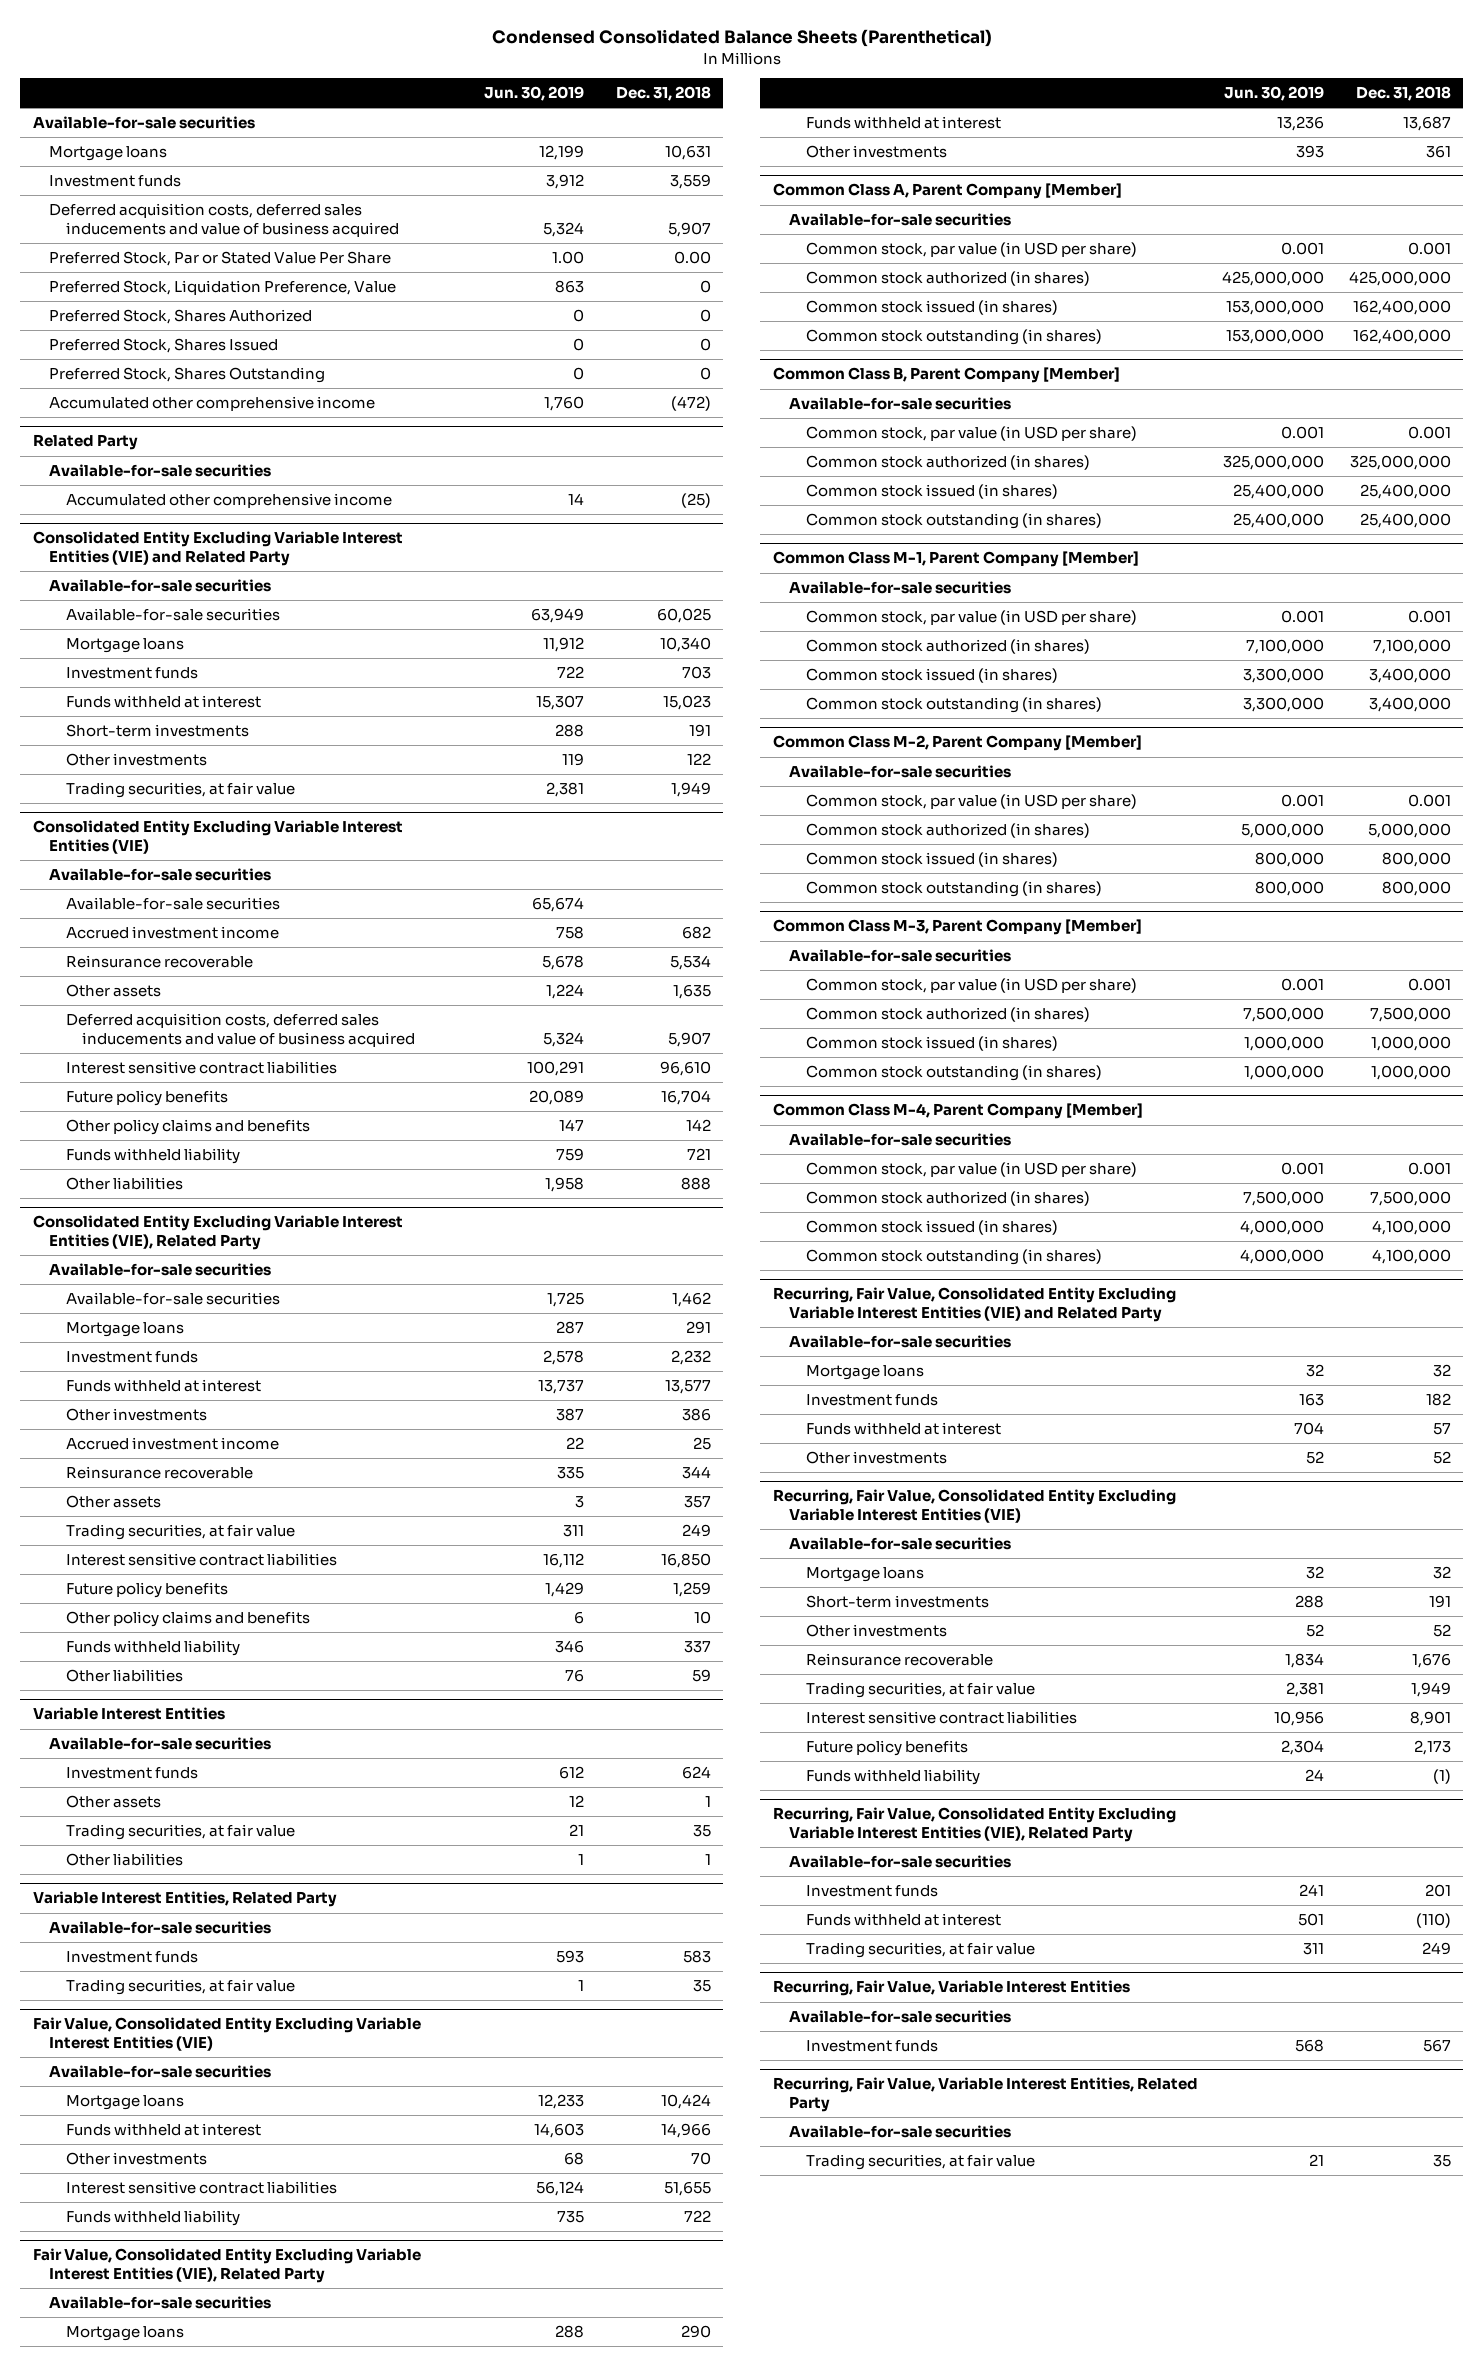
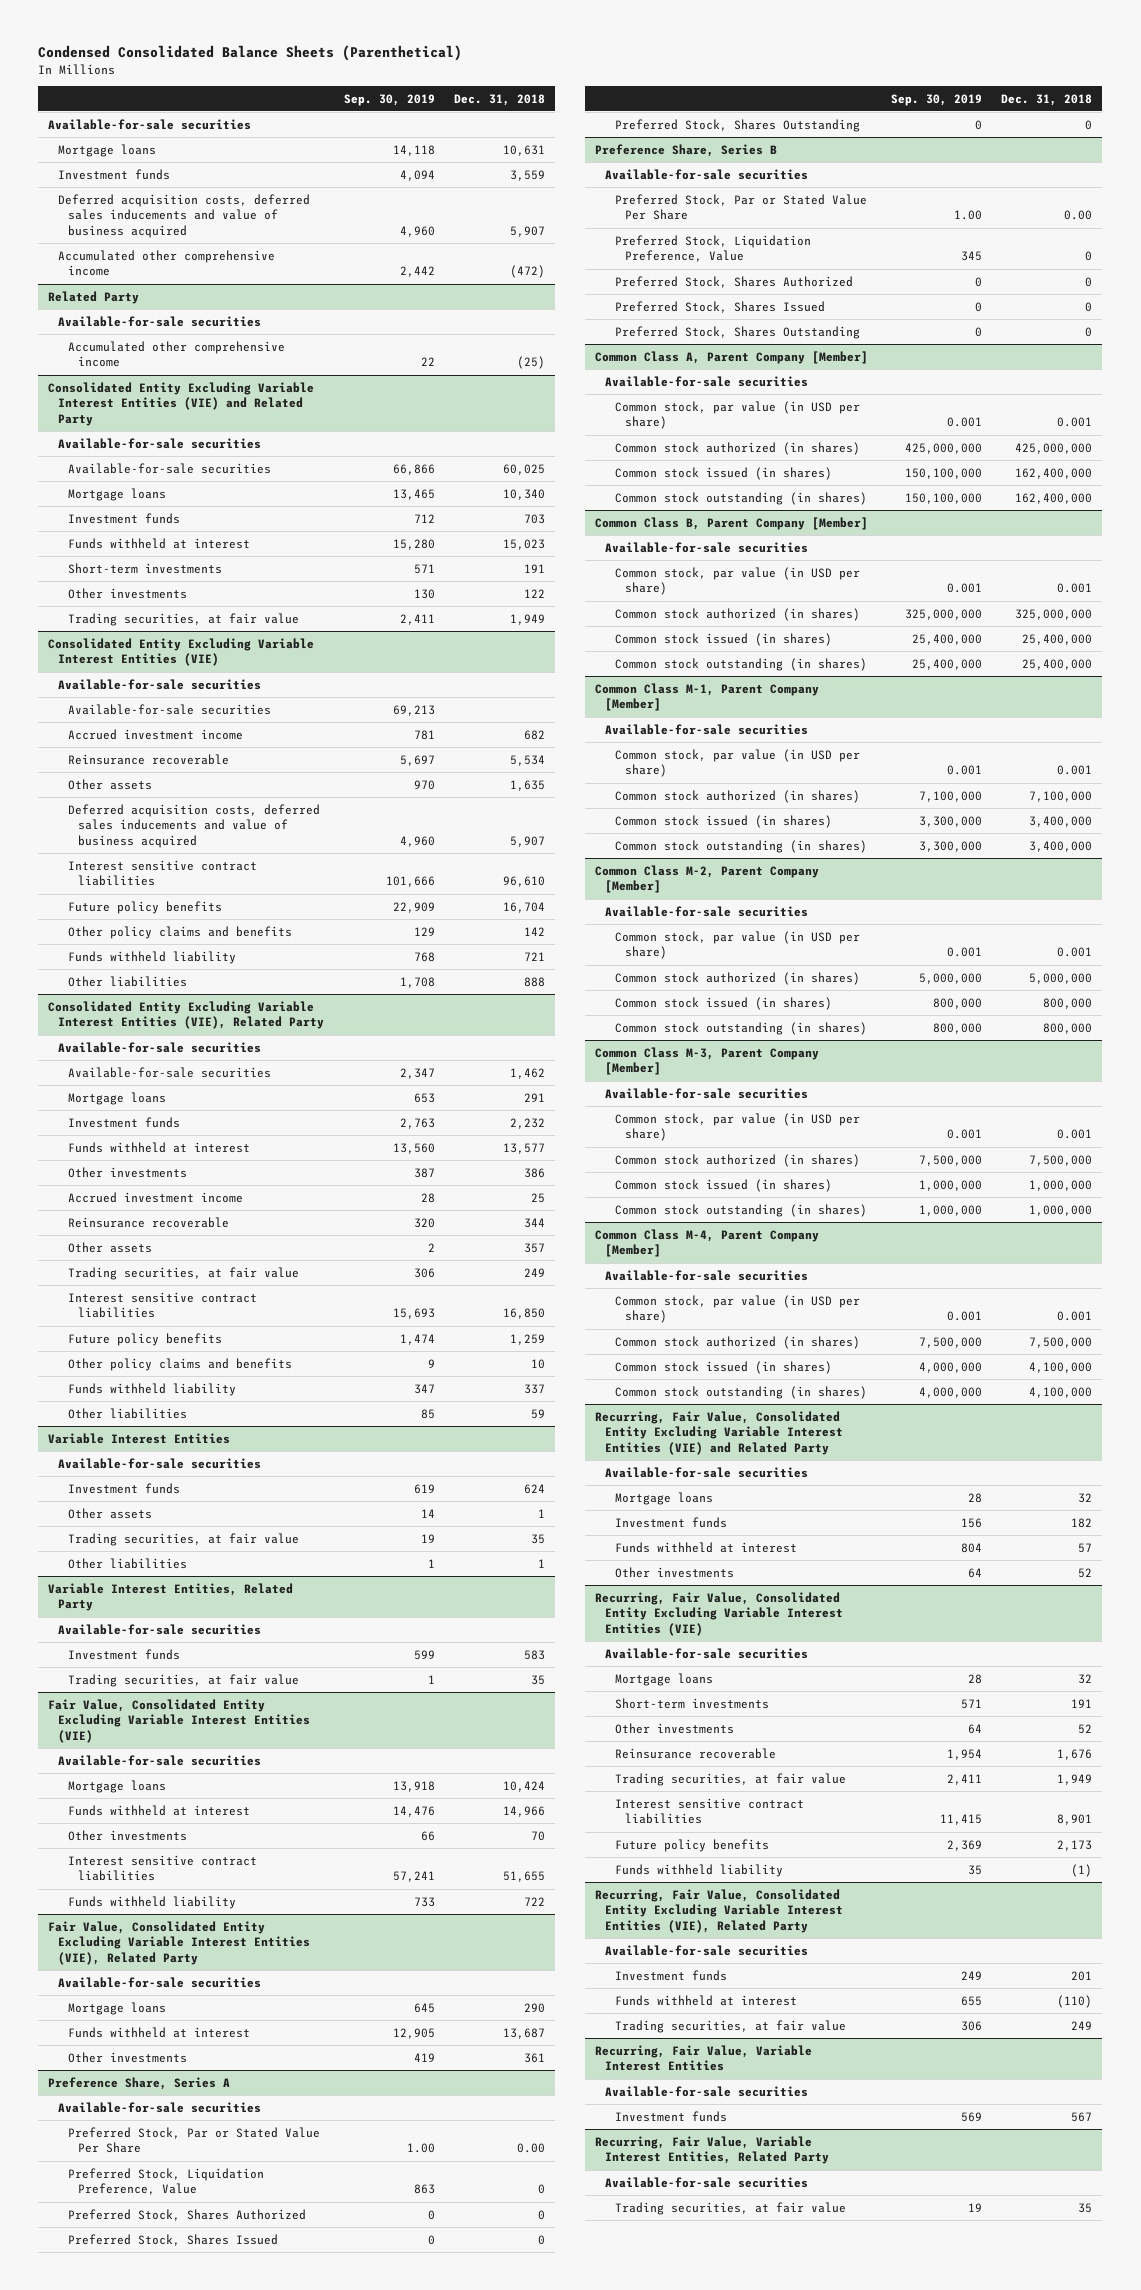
- | Jun. 30, 2019 | Dec. 31, 2018
+ | Sep. 30, 2019 | Dec. 31, 2018
- Preferred Stock, Par or Stated Value Per Share | 1.00 | 0.00
- Preferred Stock, Liquidation Preference, Value | 863 | 0
- Preferred Stock, Shares Authorized | 0 | 0
- Preferred Stock, Shares Issued | 0 | 0
- Preferred Stock, Shares Outstanding | 0 | 0
+ Preference Share, Series A
+ Available-for-sale securities
+ Preferred Stock, Par or Stated Value Per Share | 1.00 | 0.00
+ Preferred Stock, Liquidation Preference, Value | 863 | 0
+ Preferred Stock, Shares Authorized | 0 | 0
+ Preferred Stock, Shares Issued | 0 | 0
+ Preferred Stock, Shares Outstanding | 0 | 0
+ Preference Share, Series B
+ Available-for-sale securities
+ Preferred Stock, Par or Stated Value Per Share | 1.00 | 0.00
+ Preferred Stock, Liquidation Preference, Value | 345 | 0
+ Preferred Stock, Shares Authorized | 0 | 0
+ Preferred Stock, Shares Issued | 0 | 0
+ Preferred Stock, Shares Outstanding | 0 | 0

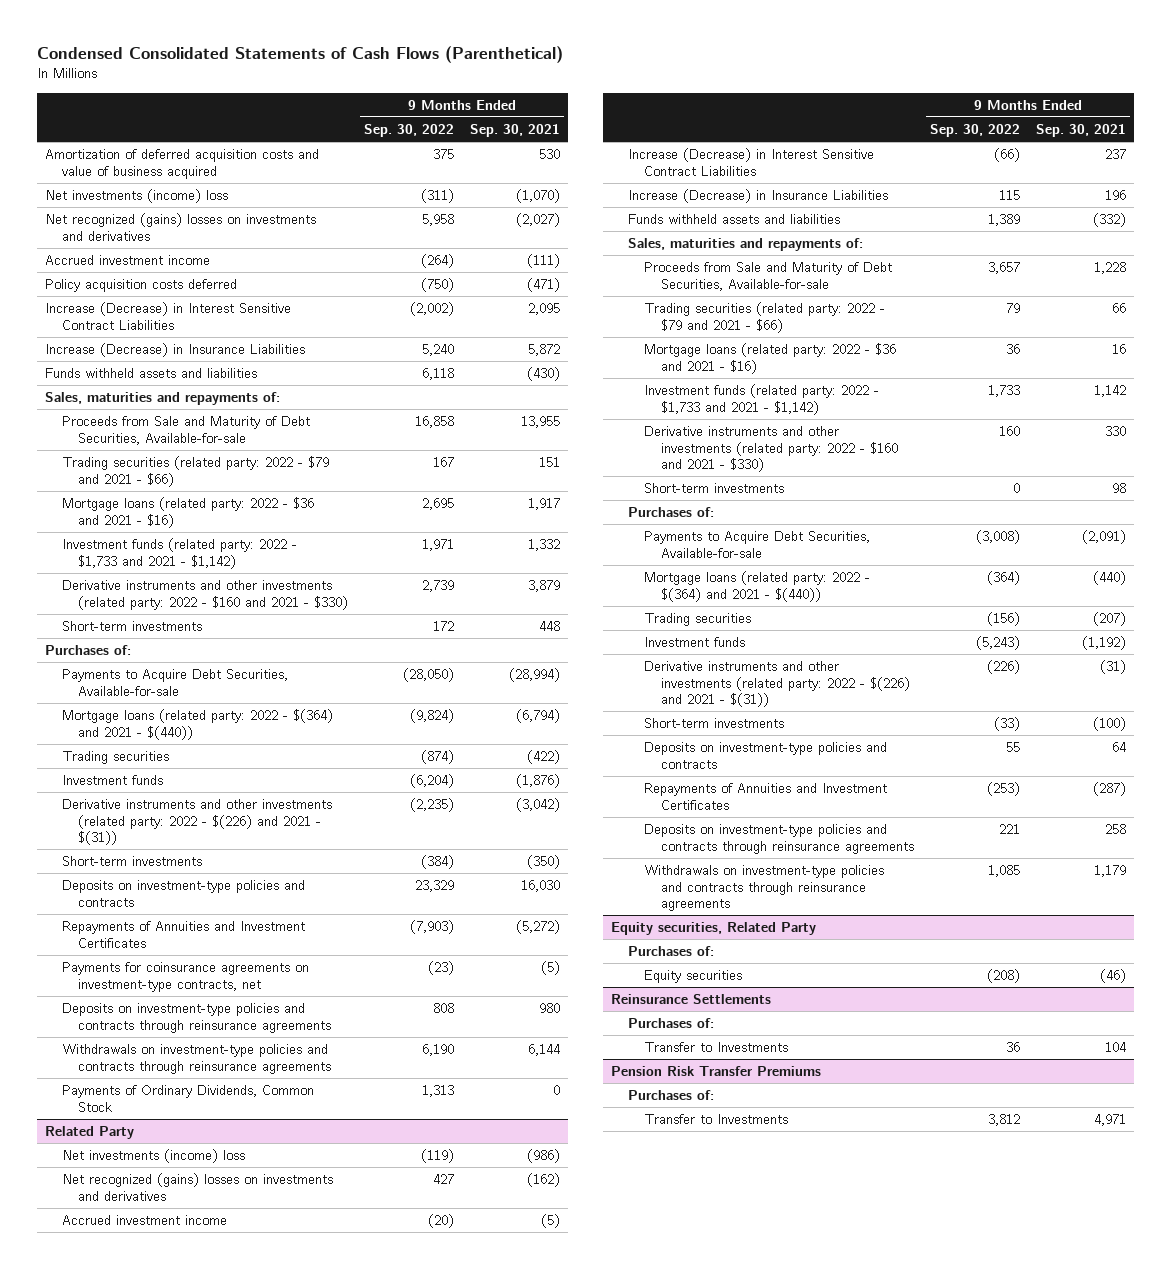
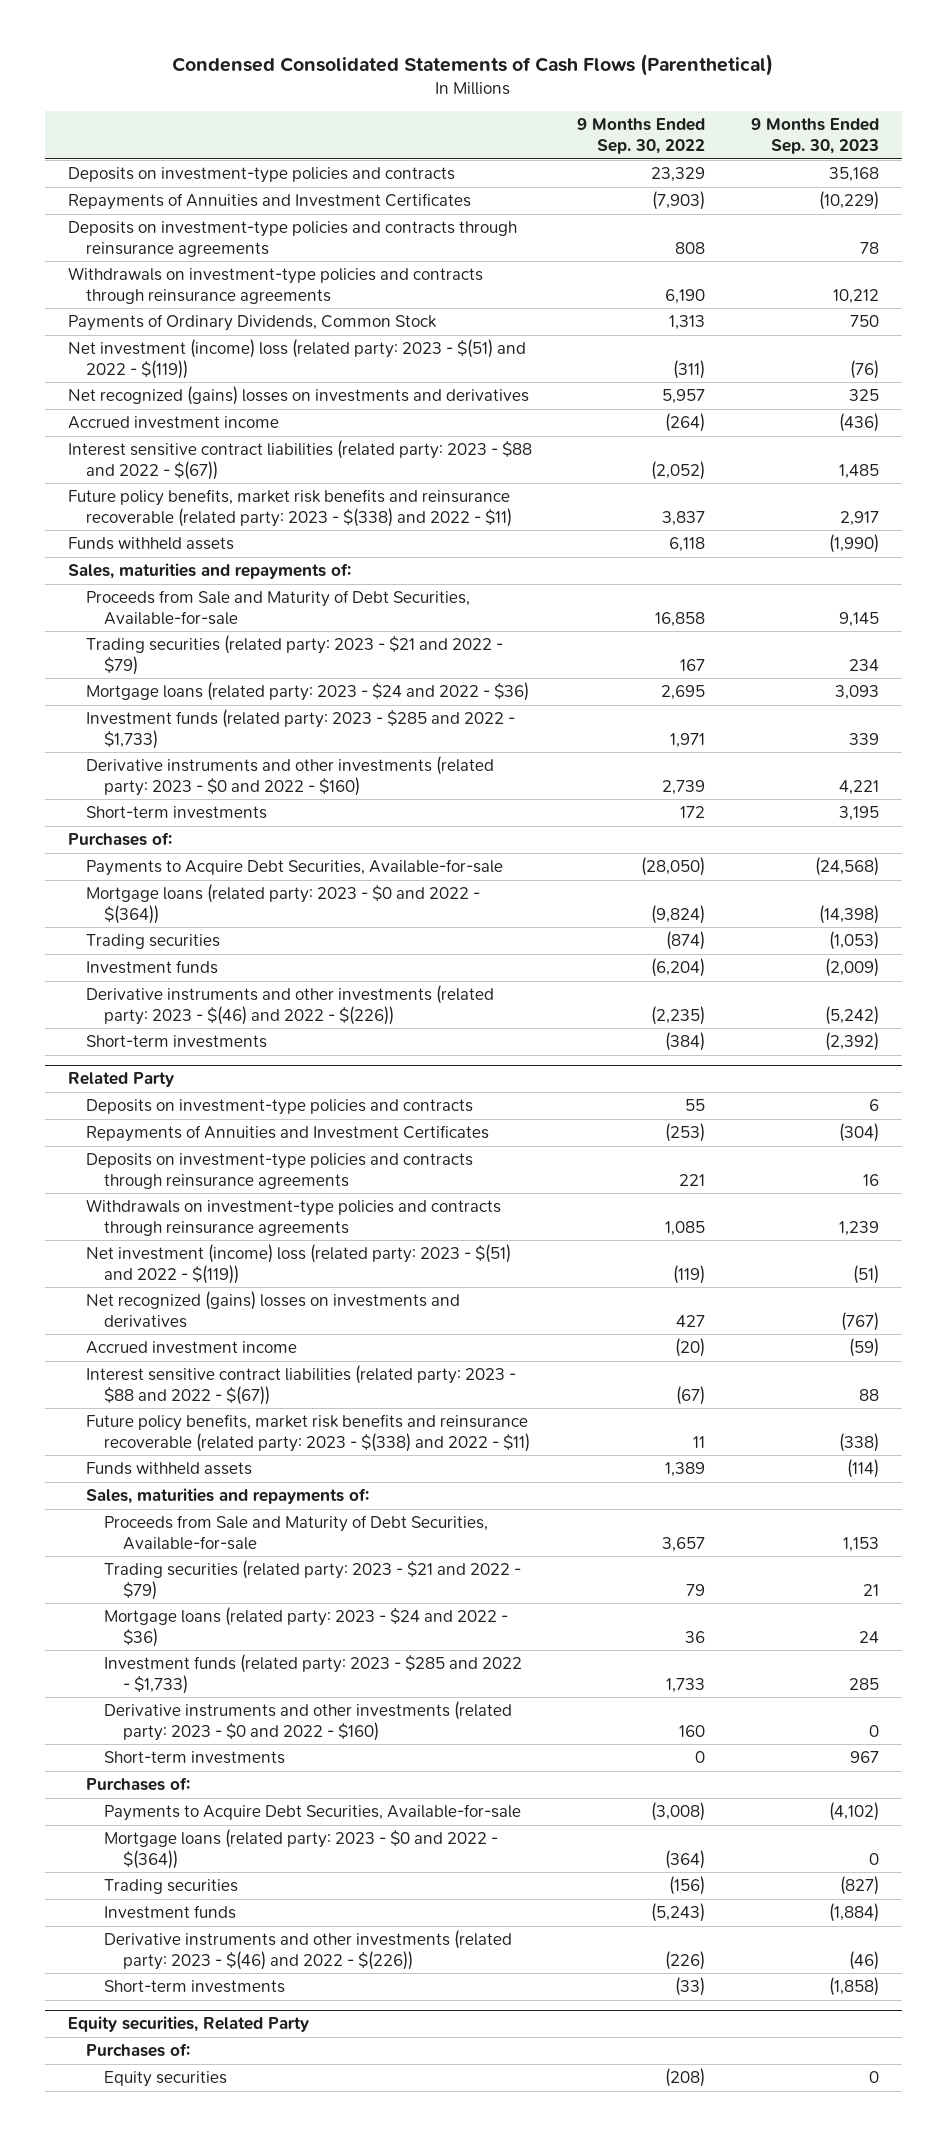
- | 9 Months Ended Sep. 30, 2022 | 9 Months Ended Sep. 30, 2021
+ | 9 Months Ended Sep. 30, 2022 | 9 Months Ended Sep. 30, 2023
- Amortization of deferred acquisition costs and value of business acquired | 375 | 530
- Net investments (income) loss | (311) | (1,070)
- Net recognized (gains) losses on investments and derivatives | 5,958 | (2,027)
moved up: Deposits on investment-type policies and contracts | 23,329 | 35,168
moved up: Repayments of Annuities and Investment Certificates | (7,903) | (10,229)
moved up: Deposits on investment-type policies and contracts through reinsurance agreements | 808 | 78
moved up: Withdrawals on investment-type policies and contracts through reinsurance agreements | 6,190 | 10,212
moved up: Payments of Ordinary Dividends, Common Stock | 1,313 | 750
+ Net investment (income) loss (related party: 2023 - $(51) and 2022 - $(119)) | (311) | (76)
+ Net recognized (gains) losses on investments and derivatives | 5,957 | 325
- Policy acquisition costs deferred | (750) | (471)
- Increase (Decrease) in Interest Sensitive Contract Liabilities | (2,002) | 2,095
- Increase (Decrease) in Insurance Liabilities | 5,240 | 5,872
- Funds withheld assets and liabilities | 6,118 | (430)
+ Interest sensitive contract liabilities (related party: 2023 - $88 and 2022 - $(67)) | (2,052) | 1,485
+ Future policy benefits, market risk benefits and reinsurance recoverable (related party: 2023 - $(338) and 2022 - $11) | 3,837 | 2,917
+ Funds withheld assets | 6,118 | (1,990)
- Trading securities (related party: 2022 - $79 and 2021 - $66) | 167 | 151
- Mortgage loans (related party: 2022 - $36 and 2021 - $16) | 2,695 | 1,917
- Investment funds (related party: 2022 - $1,733 and 2021 - $1,142) | 1,971 | 1,332
- Derivative instruments and other investments (related party: 2022 - $160 and 2021 - $330) | 2,739 | 3,879
+ Trading securities (related party: 2023 - $21 and 2022 - $79) | 167 | 234
+ Mortgage loans (related party: 2023 - $24 and 2022 - $36) | 2,695 | 3,093
+ Investment funds (related party: 2023 - $285 and 2022 - $1,733) | 1,971 | 339
+ Derivative instruments and other investments (related party: 2023 - $0 and 2022 - $160) | 2,739 | 4,221
- Mortgage loans (related party: 2022 - $(364) and 2021 - $(440)) | (9,824) | (6,794)
+ Mortgage loans (related party: 2023 - $0 and 2022 - $(364)) | (9,824) | (14,398)
- Derivative instruments and other investments (related party: 2022 - $(226) and 2021 - $(31)) | (2,235) | (3,042)
+ Derivative instruments and other investments (related party: 2023 - $(46) and 2022 - $(226)) | (2,235) | (5,242)
- Payments for coinsurance agreements on investment-type contracts, net | (23) | (5)
@ Related Party
- Net investments (income) loss | (119) | (986)
moved up: Deposits on investment-type policies and contracts | 55 | 6
moved up: Repayments of Annuities and Investment Certificates | (253) | (304)
moved up: Deposits on investment-type policies and contracts through reinsurance agreements | 221 | 16
moved up: Withdrawals on investment-type policies and contracts through reinsurance agreements | 1,085 | 1,239
+ Net investment (income) loss (related party: 2023 - $(51) and 2022 - $(119)) | (119) | (51)
- Increase (Decrease) in Interest Sensitive Contract Liabilities | (66) | 237
- Increase (Decrease) in Insurance Liabilities | 115 | 196
- Funds withheld assets and liabilities | 1,389 | (332)
+ Interest sensitive contract liabilities (related party: 2023 - $88 and 2022 - $(67)) | (67) | 88
+ Future policy benefits, market risk benefits and reinsurance recoverable (related party: 2023 - $(338) and 2022 - $11) | 11 | (338)
+ Funds withheld assets | 1,389 | (114)
- Trading securities (related party: 2022 - $79 and 2021 - $66) | 79 | 66
- Mortgage loans (related party: 2022 - $36 and 2021 - $16) | 36 | 16
- Investment funds (related party: 2022 - $1,733 and 2021 - $1,142) | 1,733 | 1,142
- Derivative instruments and other investments (related party: 2022 - $160 and 2021 - $330) | 160 | 330
+ Trading securities (related party: 2023 - $21 and 2022 - $79) | 79 | 21
+ Mortgage loans (related party: 2023 - $24 and 2022 - $36) | 36 | 24
+ Investment funds (related party: 2023 - $285 and 2022 - $1,733) | 1,733 | 285
+ Derivative instruments and other investments (related party: 2023 - $0 and 2022 - $160) | 160 | 0
- Mortgage loans (related party: 2022 - $(364) and 2021 - $(440)) | (364) | (440)
+ Mortgage loans (related party: 2023 - $0 and 2022 - $(364)) | (364) | 0
- Derivative instruments and other investments (related party: 2022 - $(226) and 2021 - $(31)) | (226) | (31)
+ Derivative instruments and other investments (related party: 2023 - $(46) and 2022 - $(226)) | (226) | (46)
- Reinsurance Settlements
- Purchases of:
- Transfer to Investments | 36 | 104
- Pension Risk Transfer Premiums
- Purchases of:
- Transfer to Investments | 3,812 | 4,971

